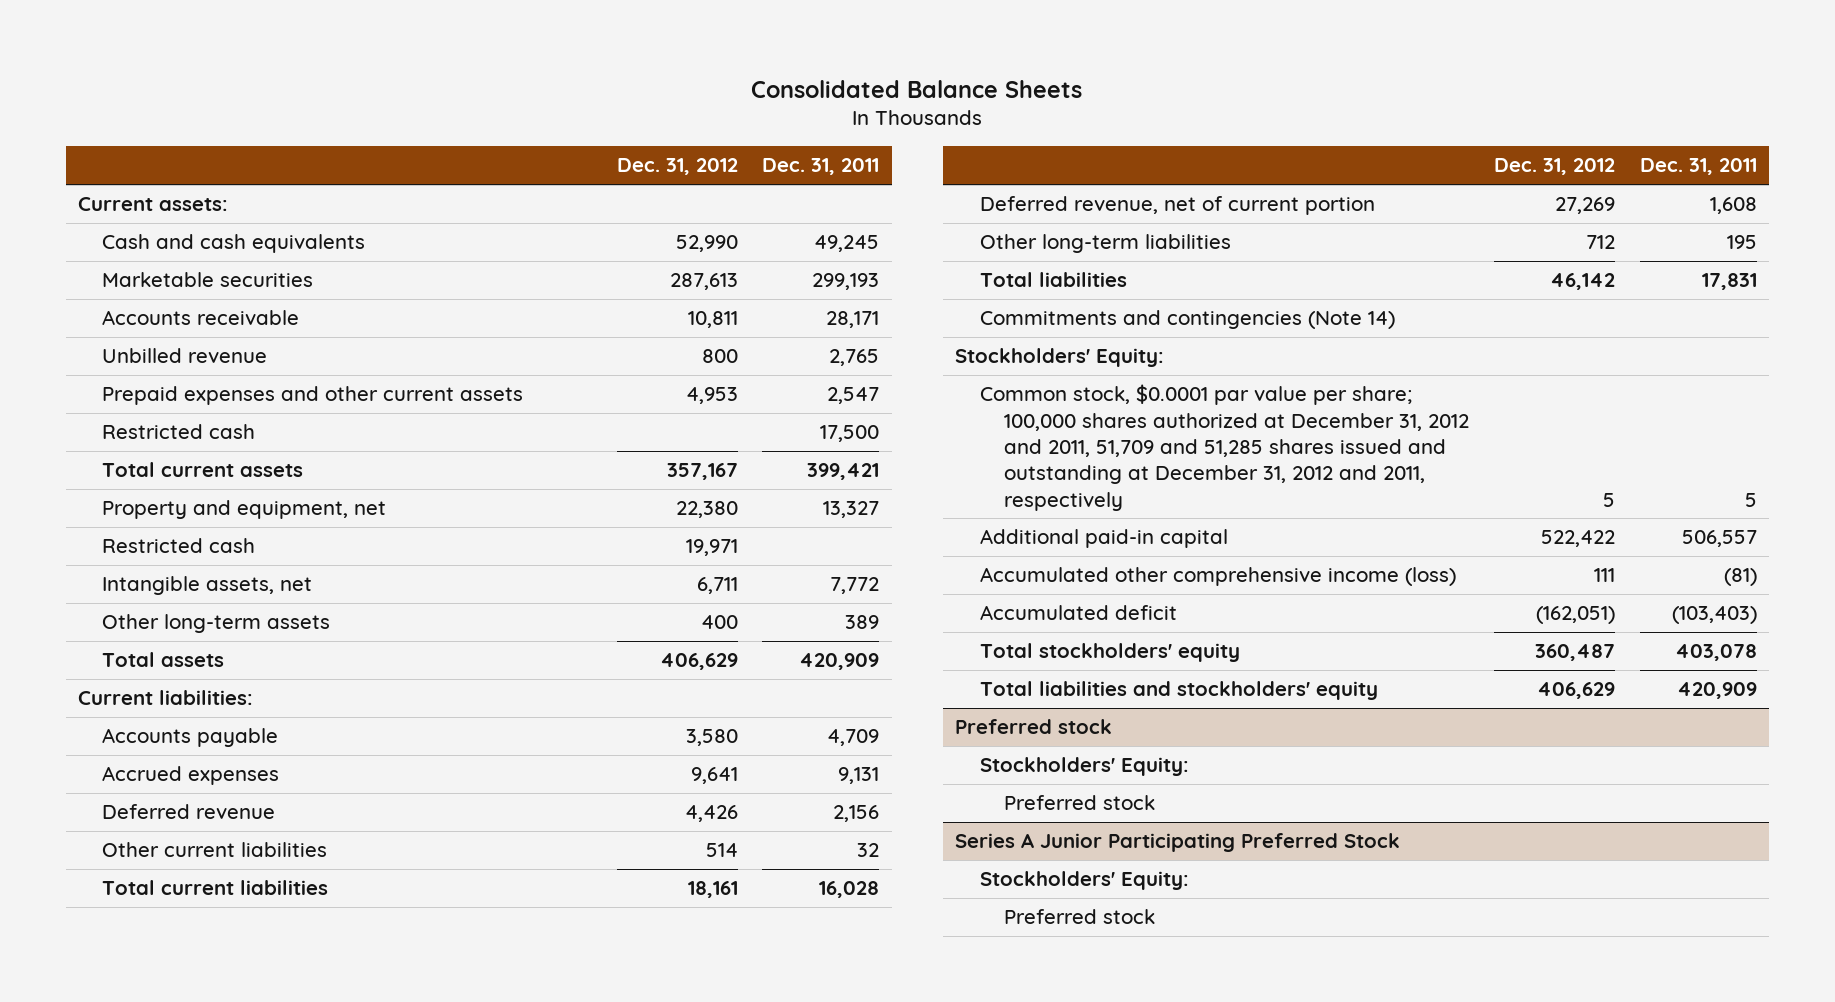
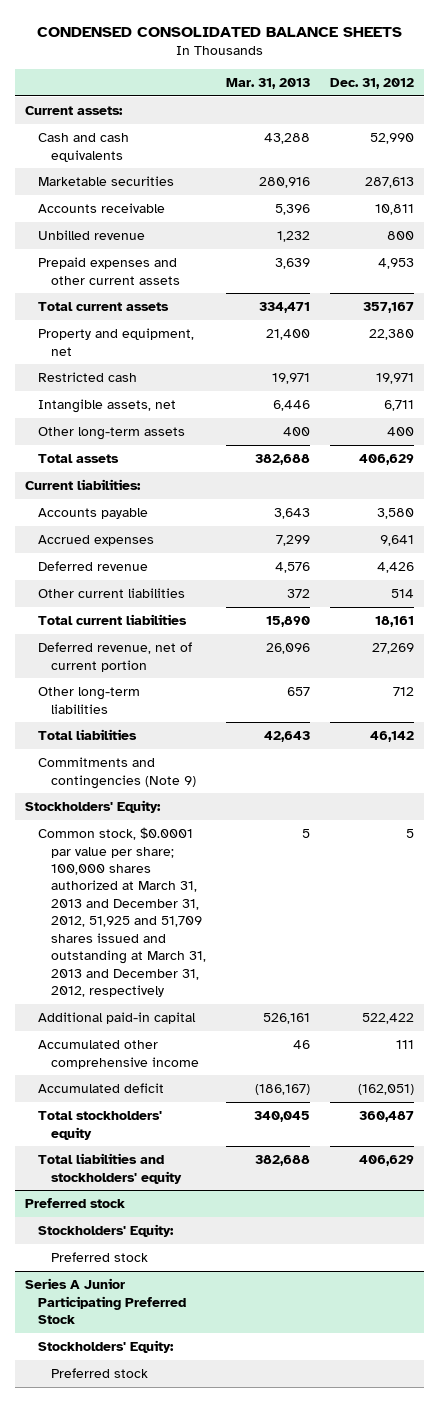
- Consolidated Balance Sheets
+ CONDENSED CONSOLIDATED BALANCE SHEETS
- | Dec. 31, 2012 | Dec. 31, 2011
+ | Mar. 31, 2013 | Dec. 31, 2012
- Restricted cash | | 17,500
- Commitments and contingencies (Note 14)
+ Commitments and contingencies (Note 9)
- Common stock, $0.0001 par value per share; 100,000 shares authorized at December 31, 2012 and 2011, 51,709 and 51,285 shares issued and outstanding at December 31, 2012 and 2011, respectively | 5 | 5
+ Common stock, $0.0001 par value per share; 100,000 shares authorized at March 31, 2013 and December 31, 2012, 51,925 and 51,709 shares issued and outstanding at March 31, 2013 and December 31, 2012, respectively | 5 | 5
- Accumulated other comprehensive income (loss) | 111 | (81)
+ Accumulated other comprehensive income | 46 | 111

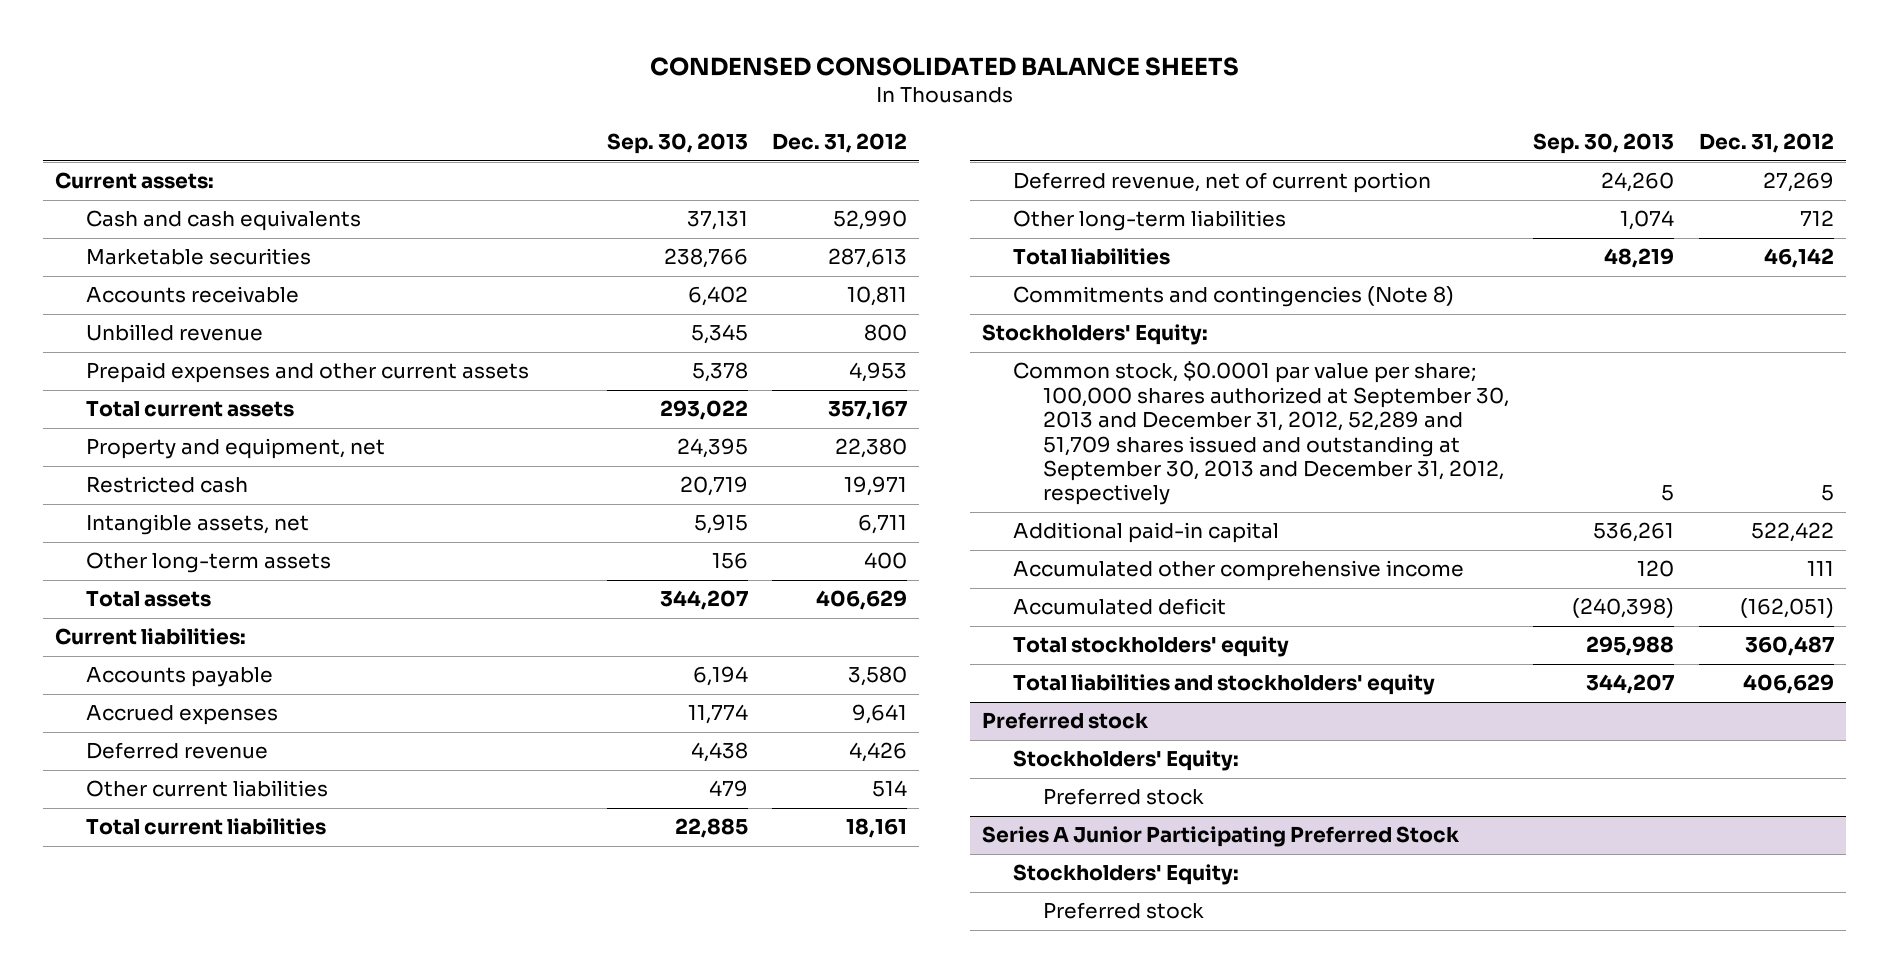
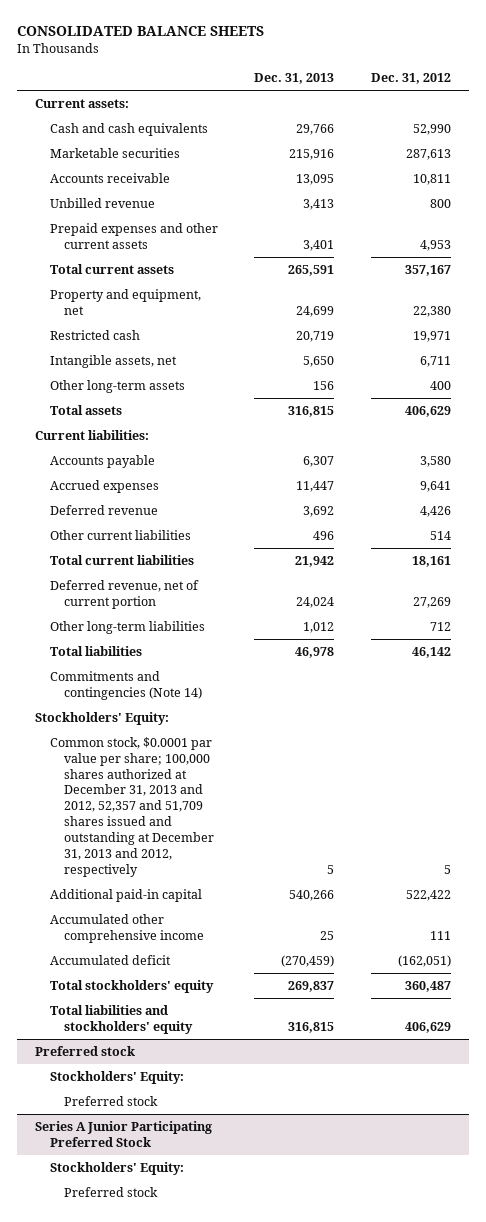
- CONDENSED CONSOLIDATED BALANCE SHEETS
+ CONSOLIDATED BALANCE SHEETS
- | Sep. 30, 2013 | Dec. 31, 2012
+ | Dec. 31, 2013 | Dec. 31, 2012
- Commitments and contingencies (Note 8)
+ Commitments and contingencies (Note 14)
- Common stock, $0.0001 par value per share; 100,000 shares authorized at September 30, 2013 and December 31, 2012, 52,289 and 51,709 shares issued and outstanding at September 30, 2013 and December 31, 2012, respectively | 5 | 5
+ Common stock, $0.0001 par value per share; 100,000 shares authorized at December 31, 2013 and 2012, 52,357 and 51,709 shares issued and outstanding at December 31, 2013 and 2012, respectively | 5 | 5

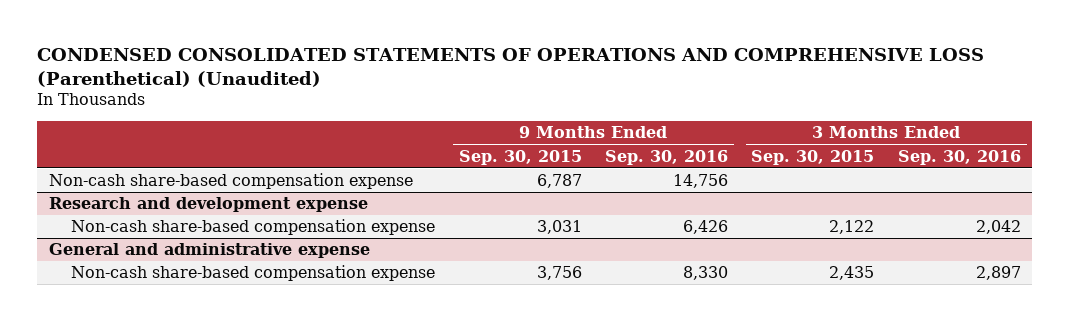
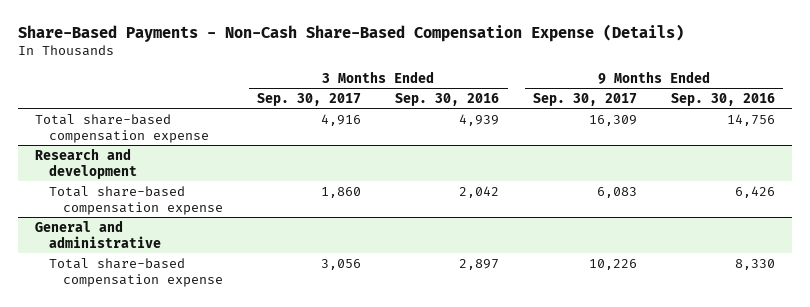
- CONDENSED CONSOLIDATED STATEMENTS OF OPERATIONS AND COMPREHENSIVE LOSS (Parenthetical) (Unaudited)
+ Share-Based Payments - Non-Cash Share-Based Compensation Expense (Details)
- | 9 Months Ended Sep. 30, 2015 | 9 Months Ended Sep. 30, 2016 | 3 Months Ended Sep. 30, 2015 | 3 Months Ended Sep. 30, 2016
+ | 3 Months Ended Sep. 30, 2017 | 3 Months Ended Sep. 30, 2016 | 9 Months Ended Sep. 30, 2017 | 9 Months Ended Sep. 30, 2016
- Non-cash share-based compensation expense | 6,787 | 14,756 | |
- Research and development expense
- Non-cash share-based compensation expense | 3,031 | 6,426 | 2,122 | 2,042
- General and administrative expense
- Non-cash share-based compensation expense | 3,756 | 8,330 | 2,435 | 2,897
+ Total share-based compensation expense | 4,916 | 4,939 | 16,309 | 14,756
+ Research and development
+ Total share-based compensation expense | 1,860 | 2,042 | 6,083 | 6,426
+ General and administrative
+ Total share-based compensation expense | 3,056 | 2,897 | 10,226 | 8,330

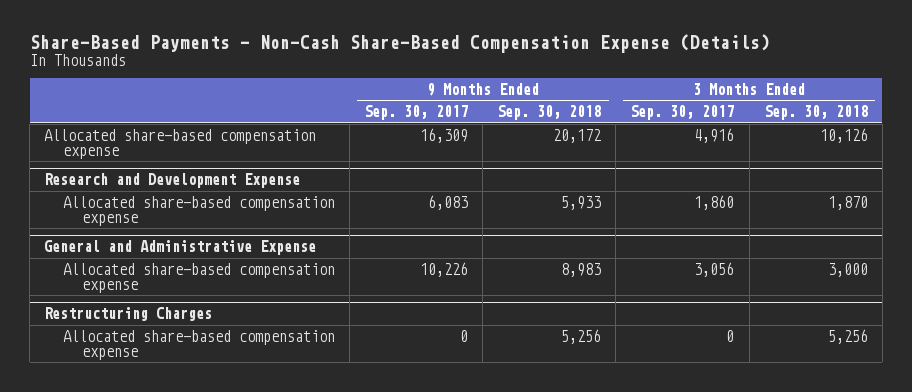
- | 3 Months Ended Sep. 30, 2017 | 3 Months Ended Sep. 30, 2016 | 9 Months Ended Sep. 30, 2017 | 9 Months Ended Sep. 30, 2016
+ | 9 Months Ended Sep. 30, 2017 | 9 Months Ended Sep. 30, 2018 | 3 Months Ended Sep. 30, 2017 | 3 Months Ended Sep. 30, 2018
- Total share-based compensation expense | 4,916 | 4,939 | 16,309 | 14,756
- Research and development
- Total share-based compensation expense | 1,860 | 2,042 | 6,083 | 6,426
- General and administrative
- Total share-based compensation expense | 3,056 | 2,897 | 10,226 | 8,330
+ Allocated share-based compensation expense | 16,309 | 20,172 | 4,916 | 10,126
+ Research and Development Expense
+ Allocated share-based compensation expense | 6,083 | 5,933 | 1,860 | 1,870
+ General and Administrative Expense
+ Allocated share-based compensation expense | 10,226 | 8,983 | 3,056 | 3,000
+ Restructuring Charges
+ Allocated share-based compensation expense | 0 | 5,256 | 0 | 5,256

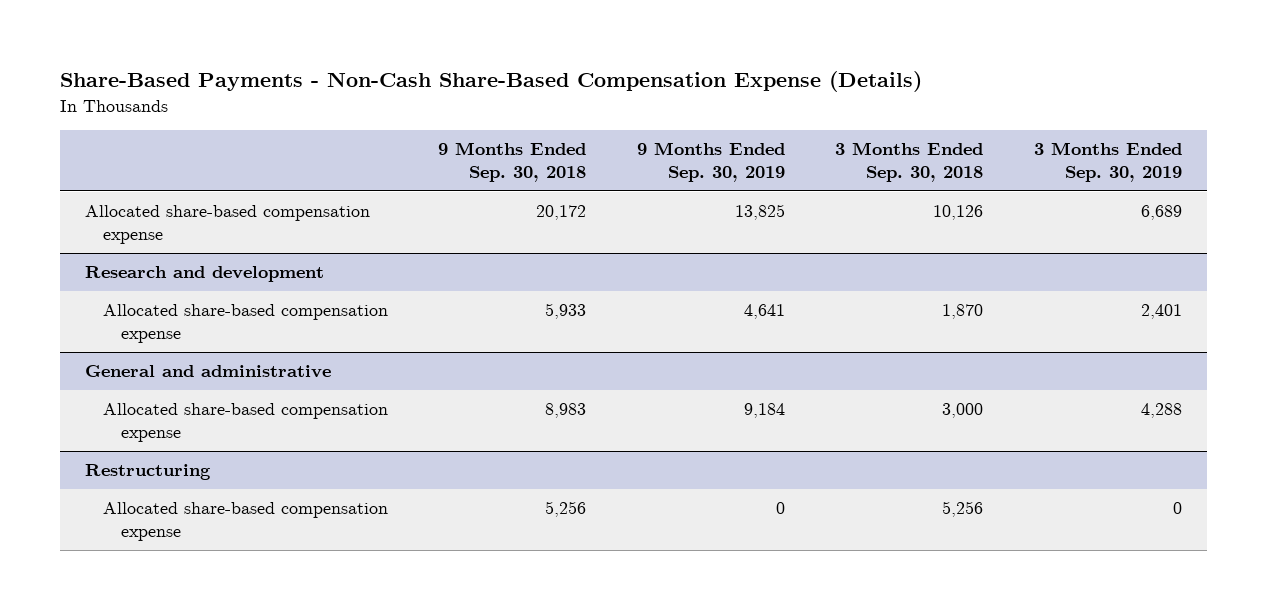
- | 9 Months Ended Sep. 30, 2017 | 9 Months Ended Sep. 30, 2018 | 3 Months Ended Sep. 30, 2017 | 3 Months Ended Sep. 30, 2018
+ | 9 Months Ended Sep. 30, 2018 | 9 Months Ended Sep. 30, 2019 | 3 Months Ended Sep. 30, 2018 | 3 Months Ended Sep. 30, 2019
- Research and Development Expense
+ Research and development
- General and Administrative Expense
+ General and administrative
- Restructuring Charges
+ Restructuring

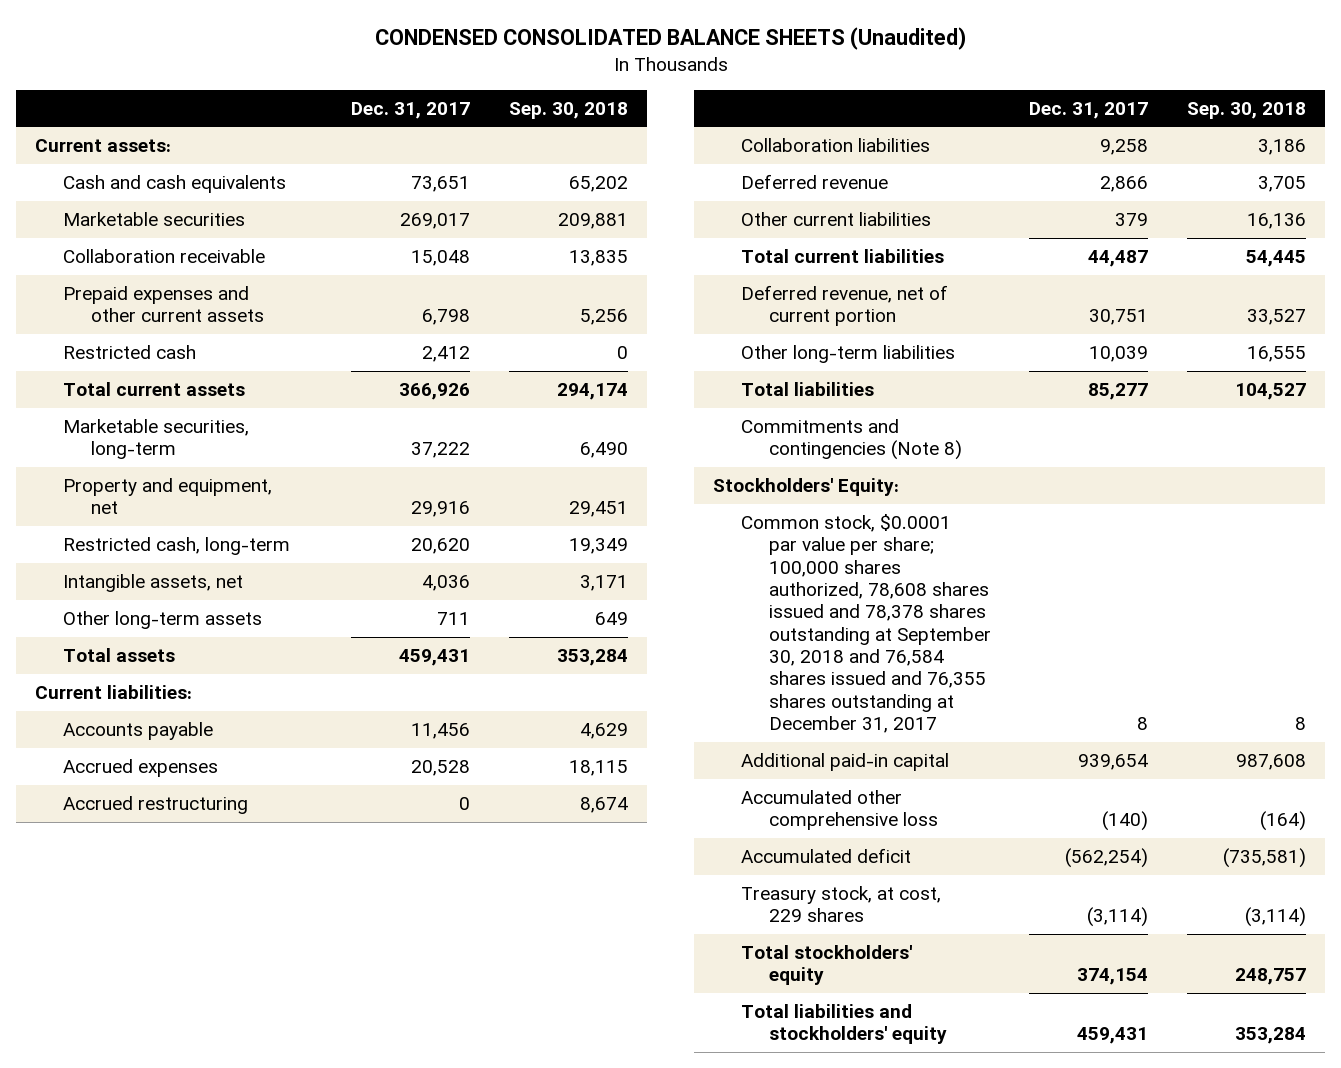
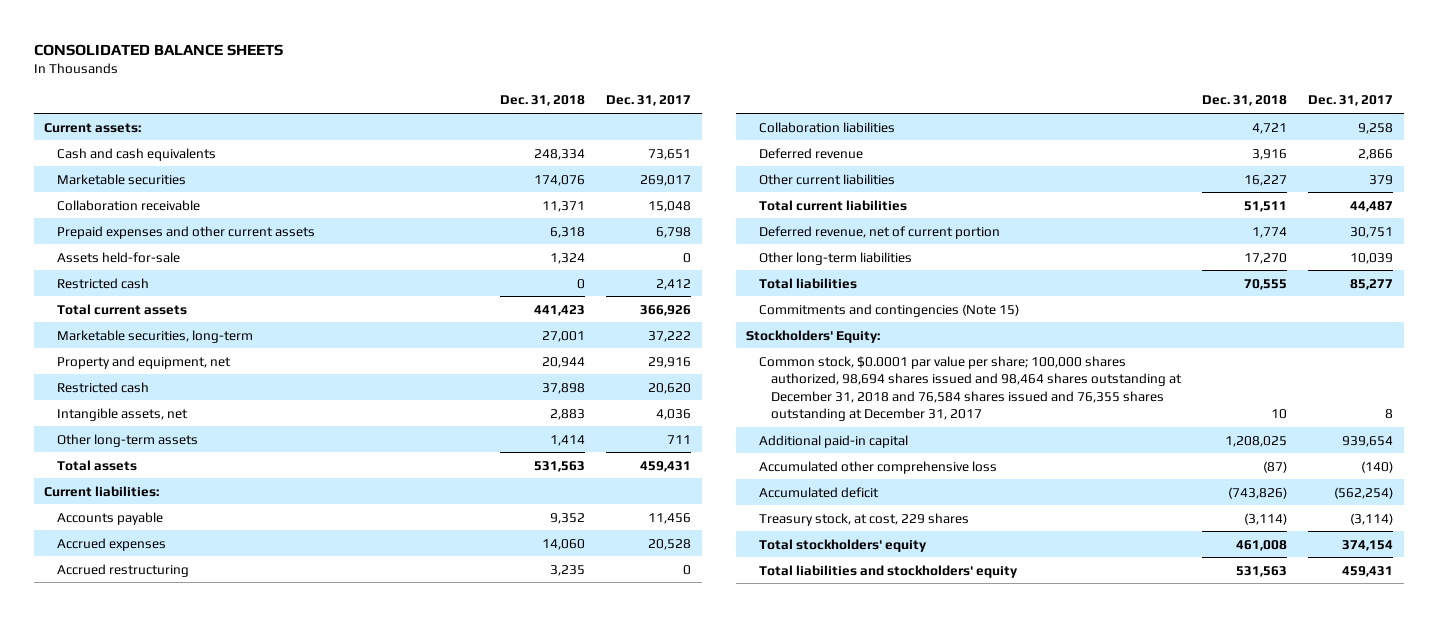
- CONDENSED CONSOLIDATED BALANCE SHEETS (Unaudited)
+ CONSOLIDATED BALANCE SHEETS
- | Dec. 31, 2017 | Sep. 30, 2018
+ | Dec. 31, 2018 | Dec. 31, 2017
+ Assets held-for-sale | 1,324 | 0
- Restricted cash, long-term | 20,620 | 19,349
+ Restricted cash | 37,898 | 20,620
- Commitments and contingencies (Note 8)
+ Commitments and contingencies (Note 15)
- Common stock, $0.0001 par value per share; 100,000 shares authorized, 78,608 shares issued and 78,378 shares outstanding at September 30, 2018 and 76,584 shares issued and 76,355 shares outstanding at December 31, 2017 | 8 | 8
+ Common stock, $0.0001 par value per share; 100,000 shares authorized, 98,694 shares issued and 98,464 shares outstanding at December 31, 2018 and 76,584 shares issued and 76,355 shares outstanding at December 31, 2017 | 10 | 8

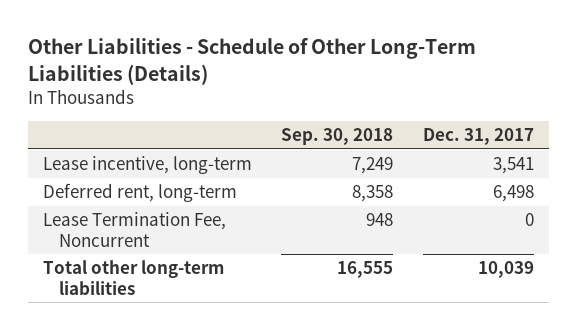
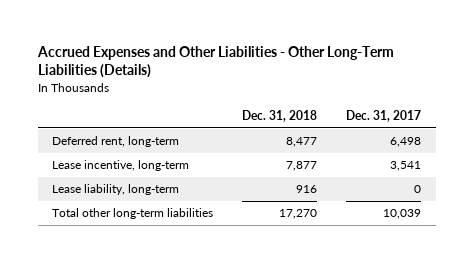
- Other Liabilities - Schedule of Other Long-Term Liabilities (Details)
+ Accrued Expenses and Other Liabilities - Other Long-Term Liabilities (Details)
- | Sep. 30, 2018 | Dec. 31, 2017
+ | Dec. 31, 2018 | Dec. 31, 2017
- Lease Termination Fee, Noncurrent | 948 | 0
moved down: Lease incentive, long-term | 7,877 | 3,541
+ Lease liability, long-term | 916 | 0

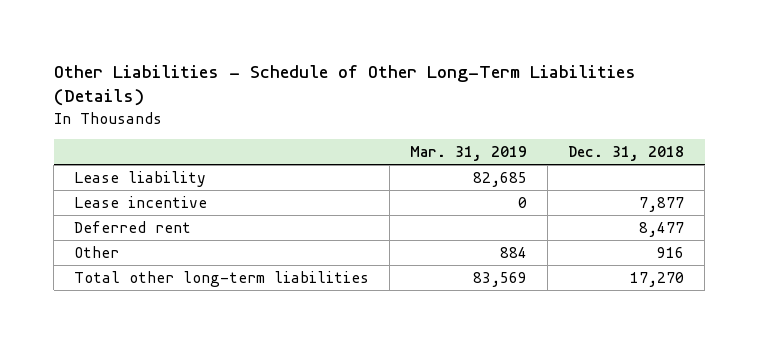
- Accrued Expenses and Other Liabilities - Other Long-Term Liabilities (Details)
+ Other Liabilities - Schedule of Other Long-Term Liabilities (Details)
- | Dec. 31, 2018 | Dec. 31, 2017
+ | Mar. 31, 2019 | Dec. 31, 2018
- Deferred rent, long-term | 8,477 | 6,498
- Lease incentive, long-term | 7,877 | 3,541
- Lease liability, long-term | 916 | 0
+ Lease liability | 82,685 |
+ Lease incentive | 0 | 7,877
+ Deferred rent | | 8,477
+ Other | 884 | 916

